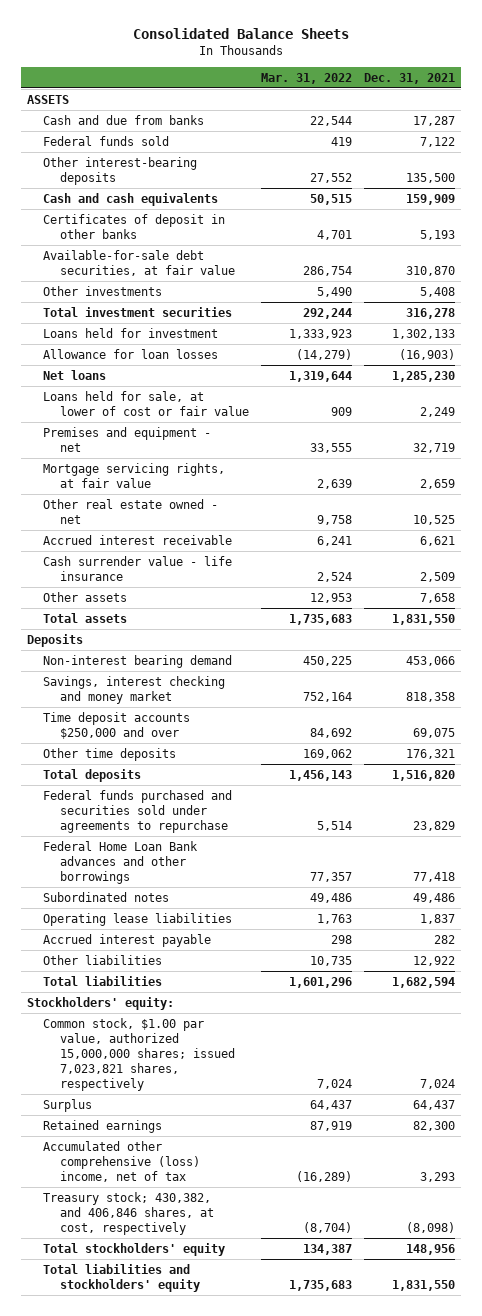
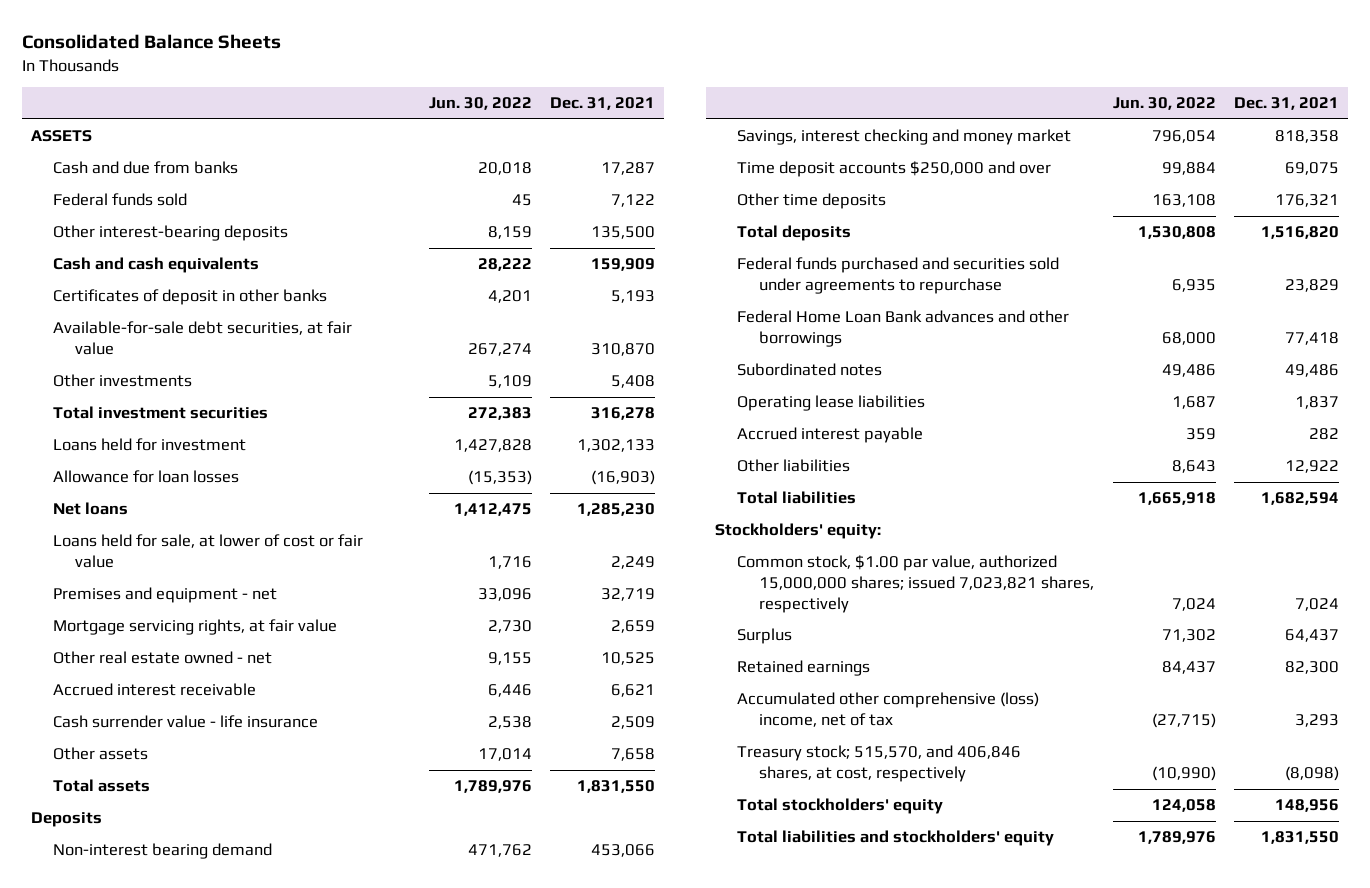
- | Mar. 31, 2022 | Dec. 31, 2021
+ | Jun. 30, 2022 | Dec. 31, 2021
- Treasury stock; 430,382, and 406,846 shares, at cost, respectively | (8,704) | (8,098)
+ Treasury stock; 515,570, and 406,846 shares, at cost, respectively | (10,990) | (8,098)

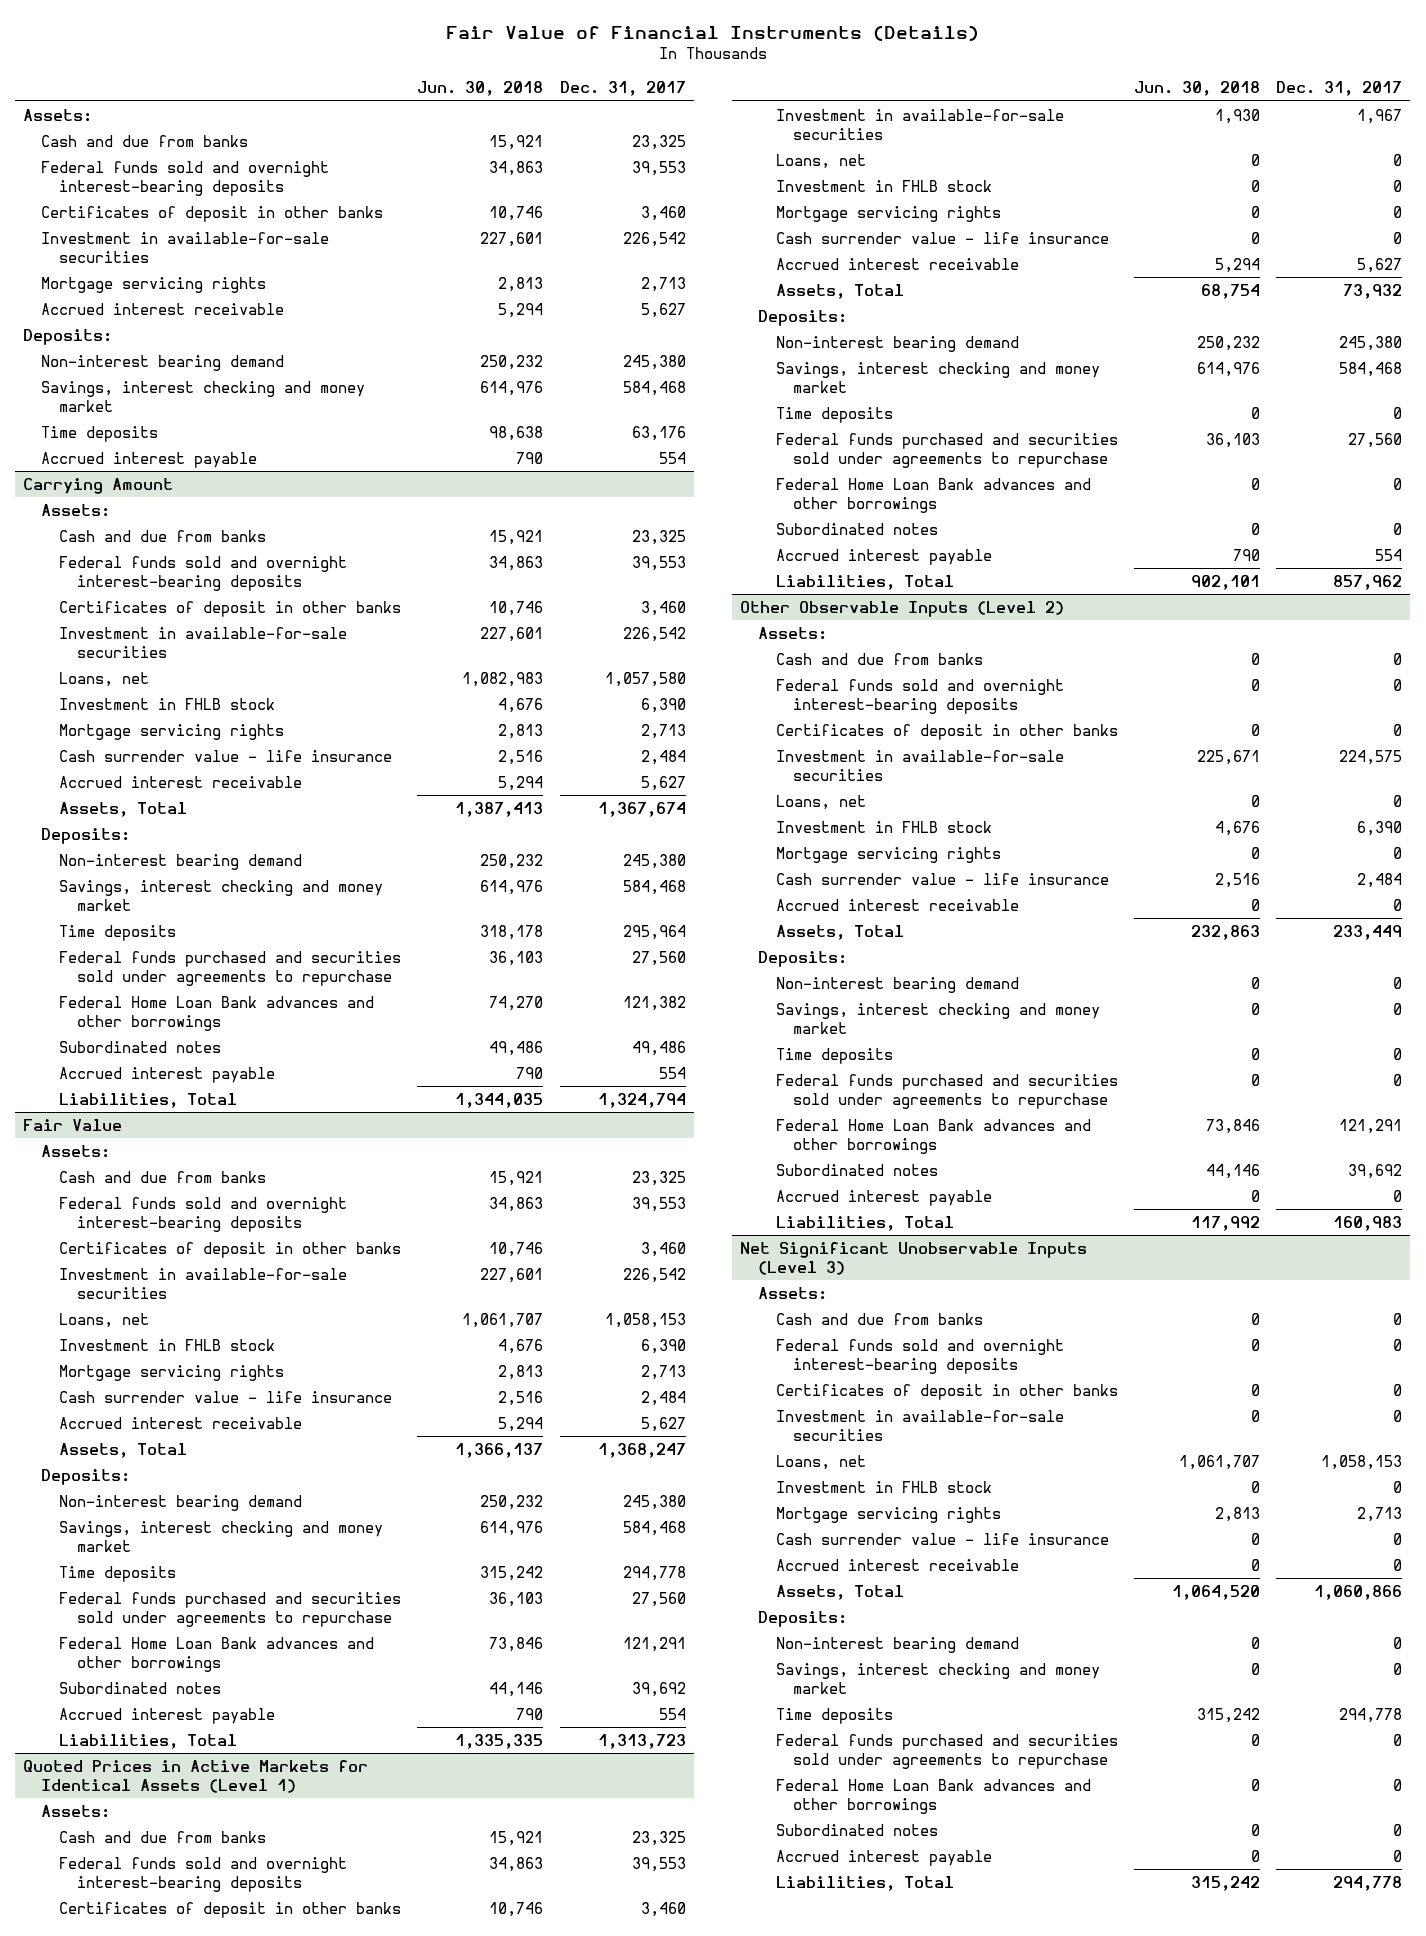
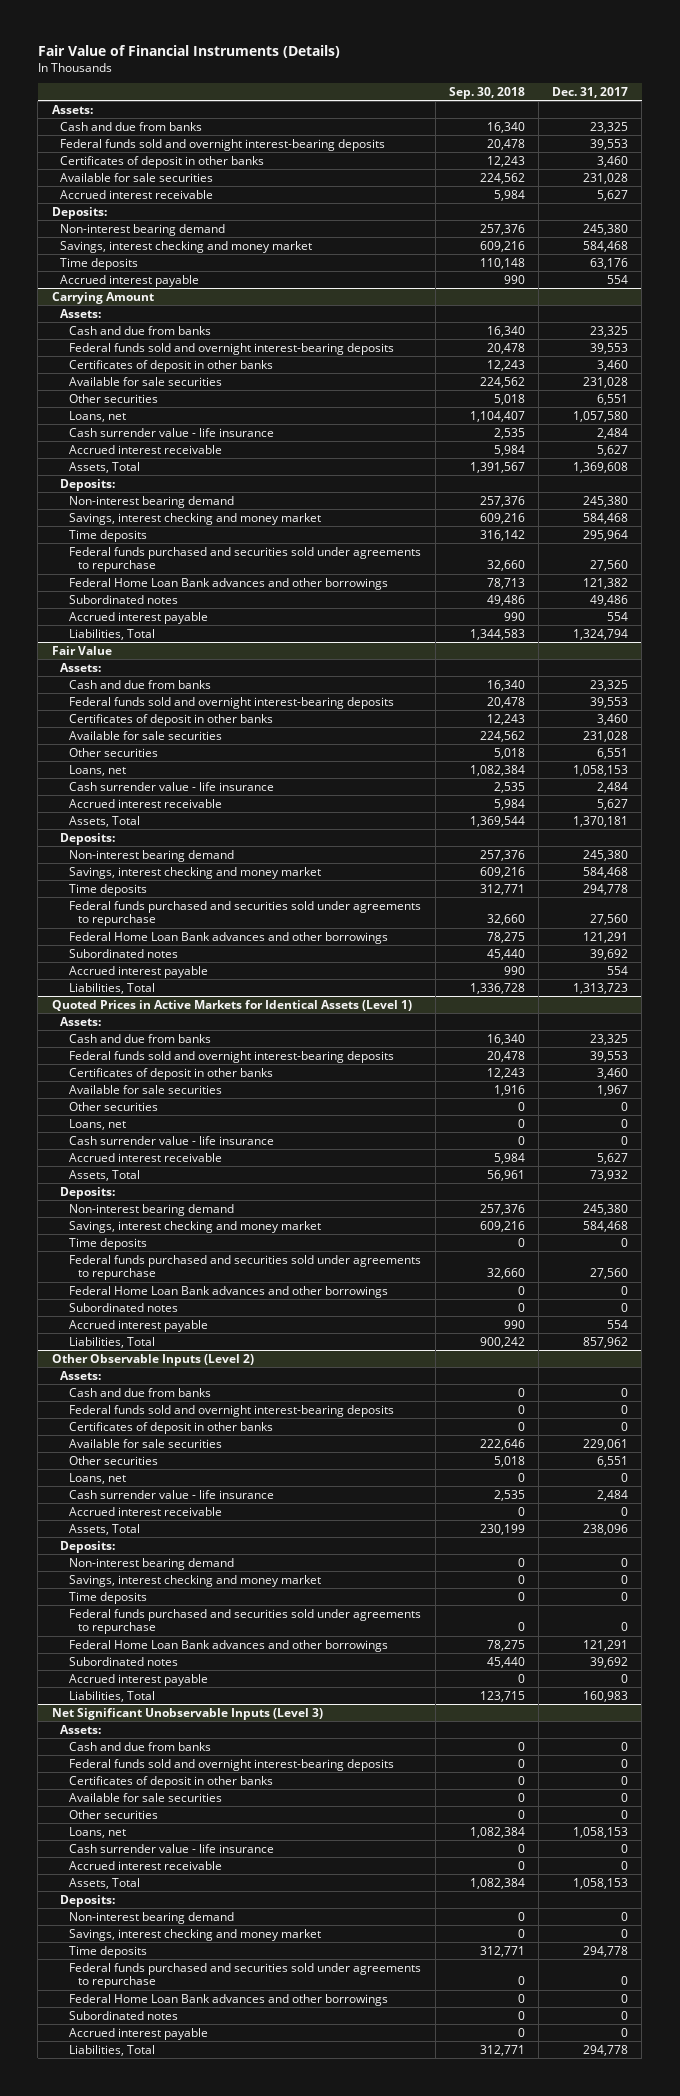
- | Jun. 30, 2018 | Dec. 31, 2017
+ | Sep. 30, 2018 | Dec. 31, 2017
- Investment in available-for-sale securities | 227,601 | 226,542
- Mortgage servicing rights | 2,813 | 2,713
+ Available for sale securities | 224,562 | 231,028
@ Carrying Amount
- Investment in available-for-sale securities | 227,601 | 226,542
+ Available for sale securities | 224,562 | 231,028
+ Other securities | 5,018 | 6,551
- Investment in FHLB stock | 4,676 | 6,390
- Mortgage servicing rights | 2,813 | 2,713
- Assets, Total | 1,387,413 | 1,367,674
+ Assets, Total | 1,391,567 | 1,369,608
@ Fair Value
- Investment in available-for-sale securities | 227,601 | 226,542
+ Available for sale securities | 224,562 | 231,028
+ Other securities | 5,018 | 6,551
- Investment in FHLB stock | 4,676 | 6,390
- Mortgage servicing rights | 2,813 | 2,713
- Assets, Total | 1,366,137 | 1,368,247
+ Assets, Total | 1,369,544 | 1,370,181
@ Quoted Prices in Active Markets for Identical Assets (Level 1)
- Investment in available-for-sale securities | 1,930 | 1,967
+ Available for sale securities | 1,916 | 1,967
+ Other securities | 0 | 0
- Investment in FHLB stock | 0 | 0
- Mortgage servicing rights | 0 | 0
@ Other Observable Inputs (Level 2)
- Investment in available-for-sale securities | 225,671 | 224,575
+ Available for sale securities | 222,646 | 229,061
+ Other securities | 5,018 | 6,551
- Investment in FHLB stock | 4,676 | 6,390
- Mortgage servicing rights | 0 | 0
- Assets, Total | 232,863 | 233,449
+ Assets, Total | 230,199 | 238,096
@ Net Significant Unobservable Inputs (Level 3)
- Investment in available-for-sale securities | 0 | 0
+ Available for sale securities | 0 | 0
+ Other securities | 0 | 0
- Investment in FHLB stock | 0 | 0
- Mortgage servicing rights | 2,813 | 2,713
- Assets, Total | 1,064,520 | 1,060,866
+ Assets, Total | 1,082,384 | 1,058,153

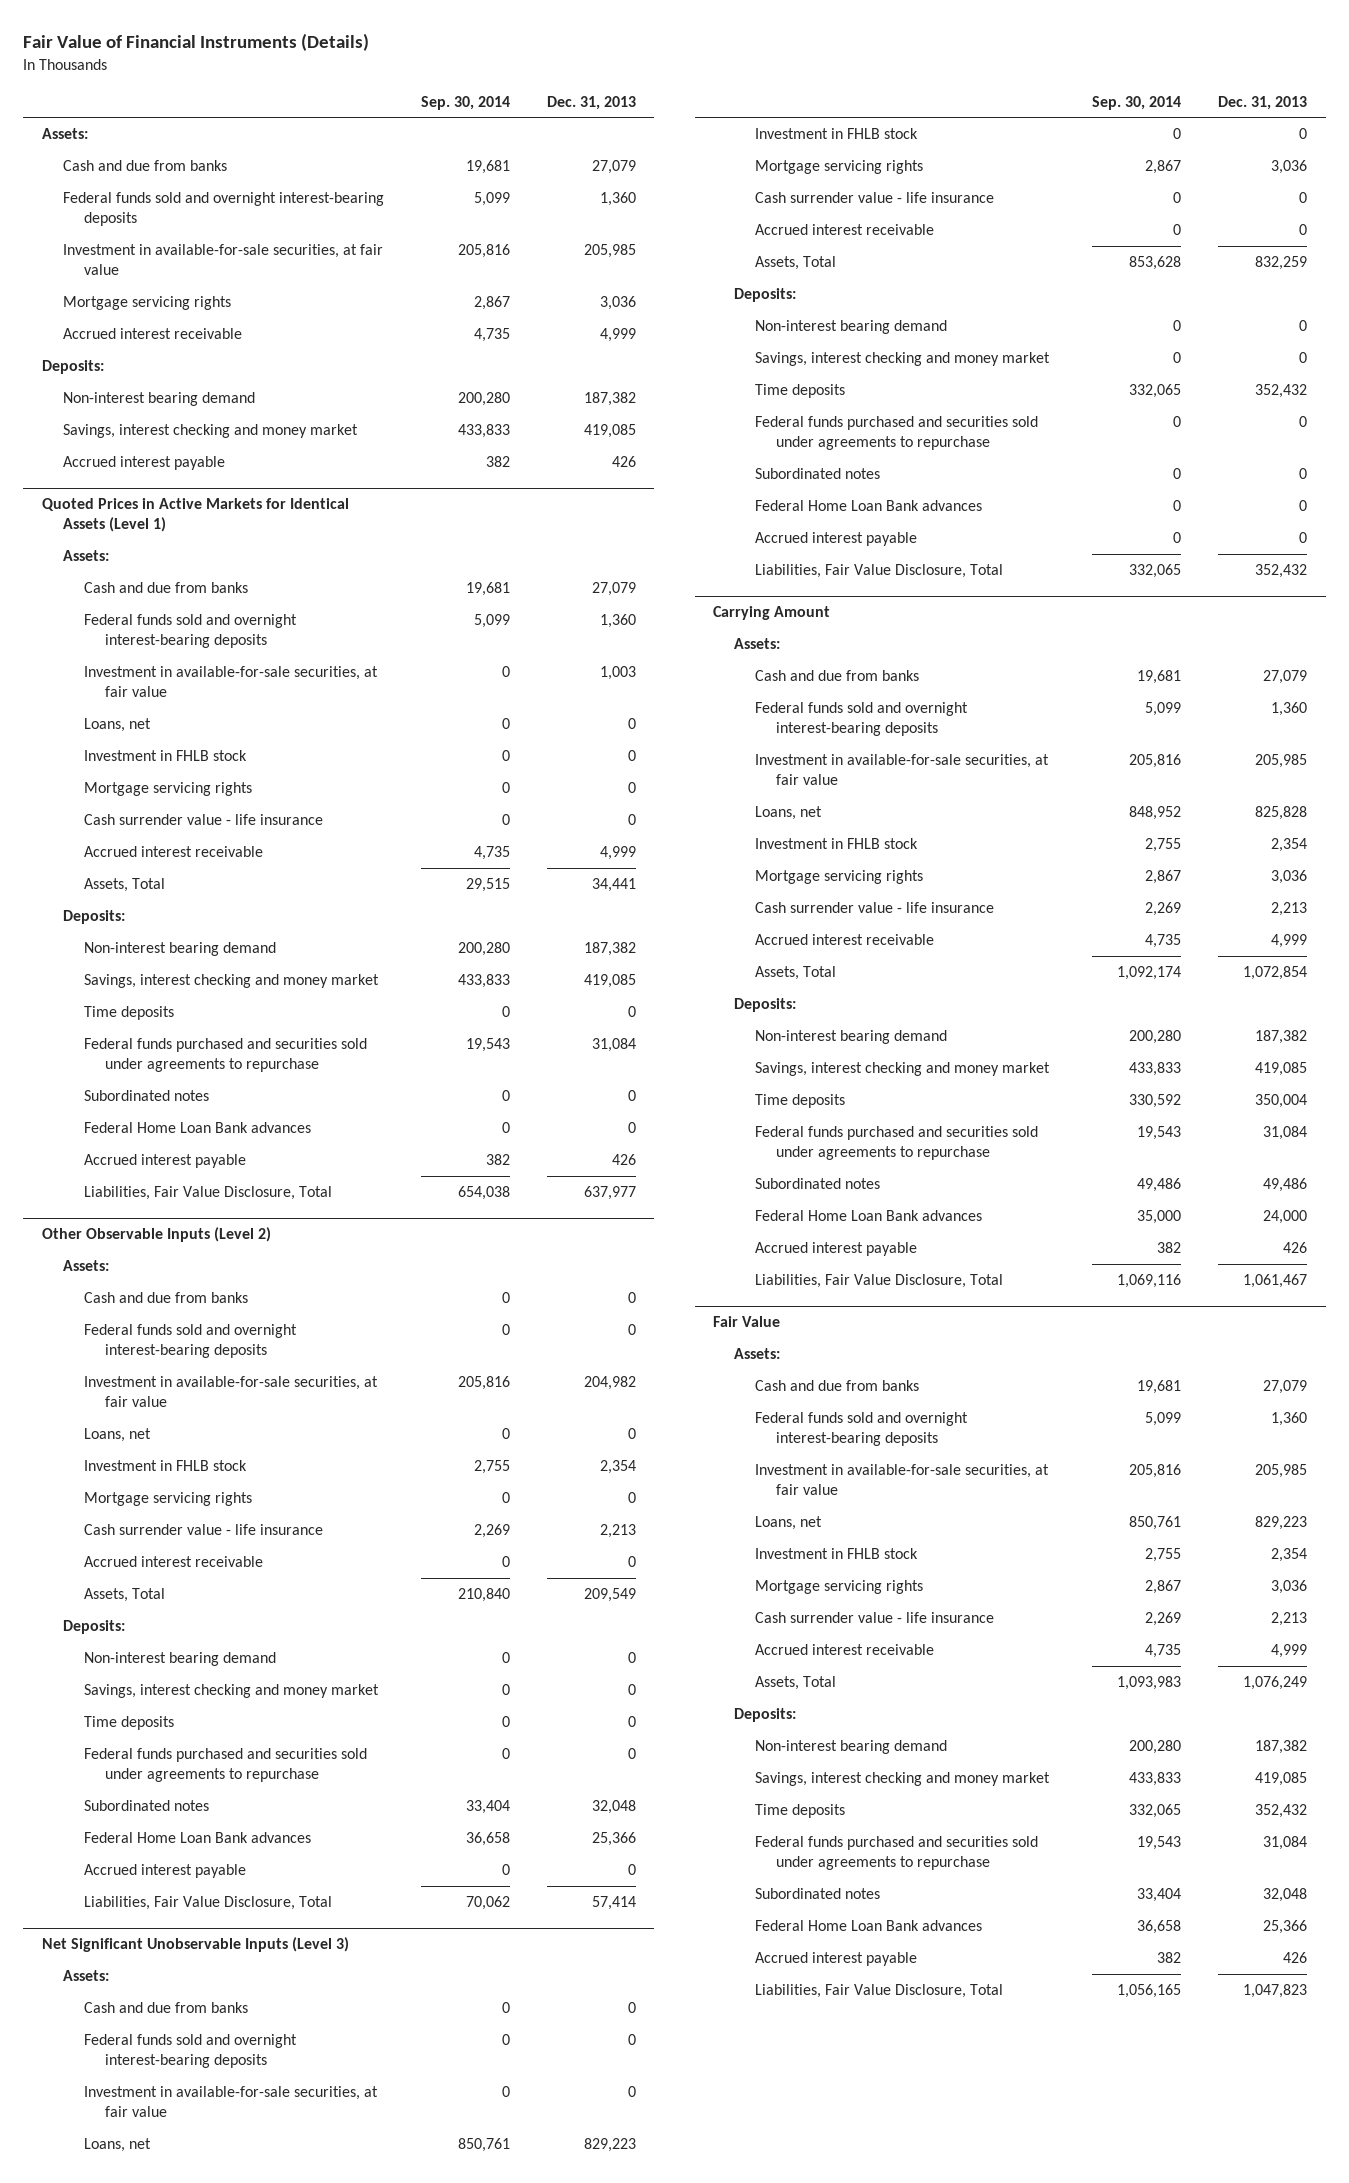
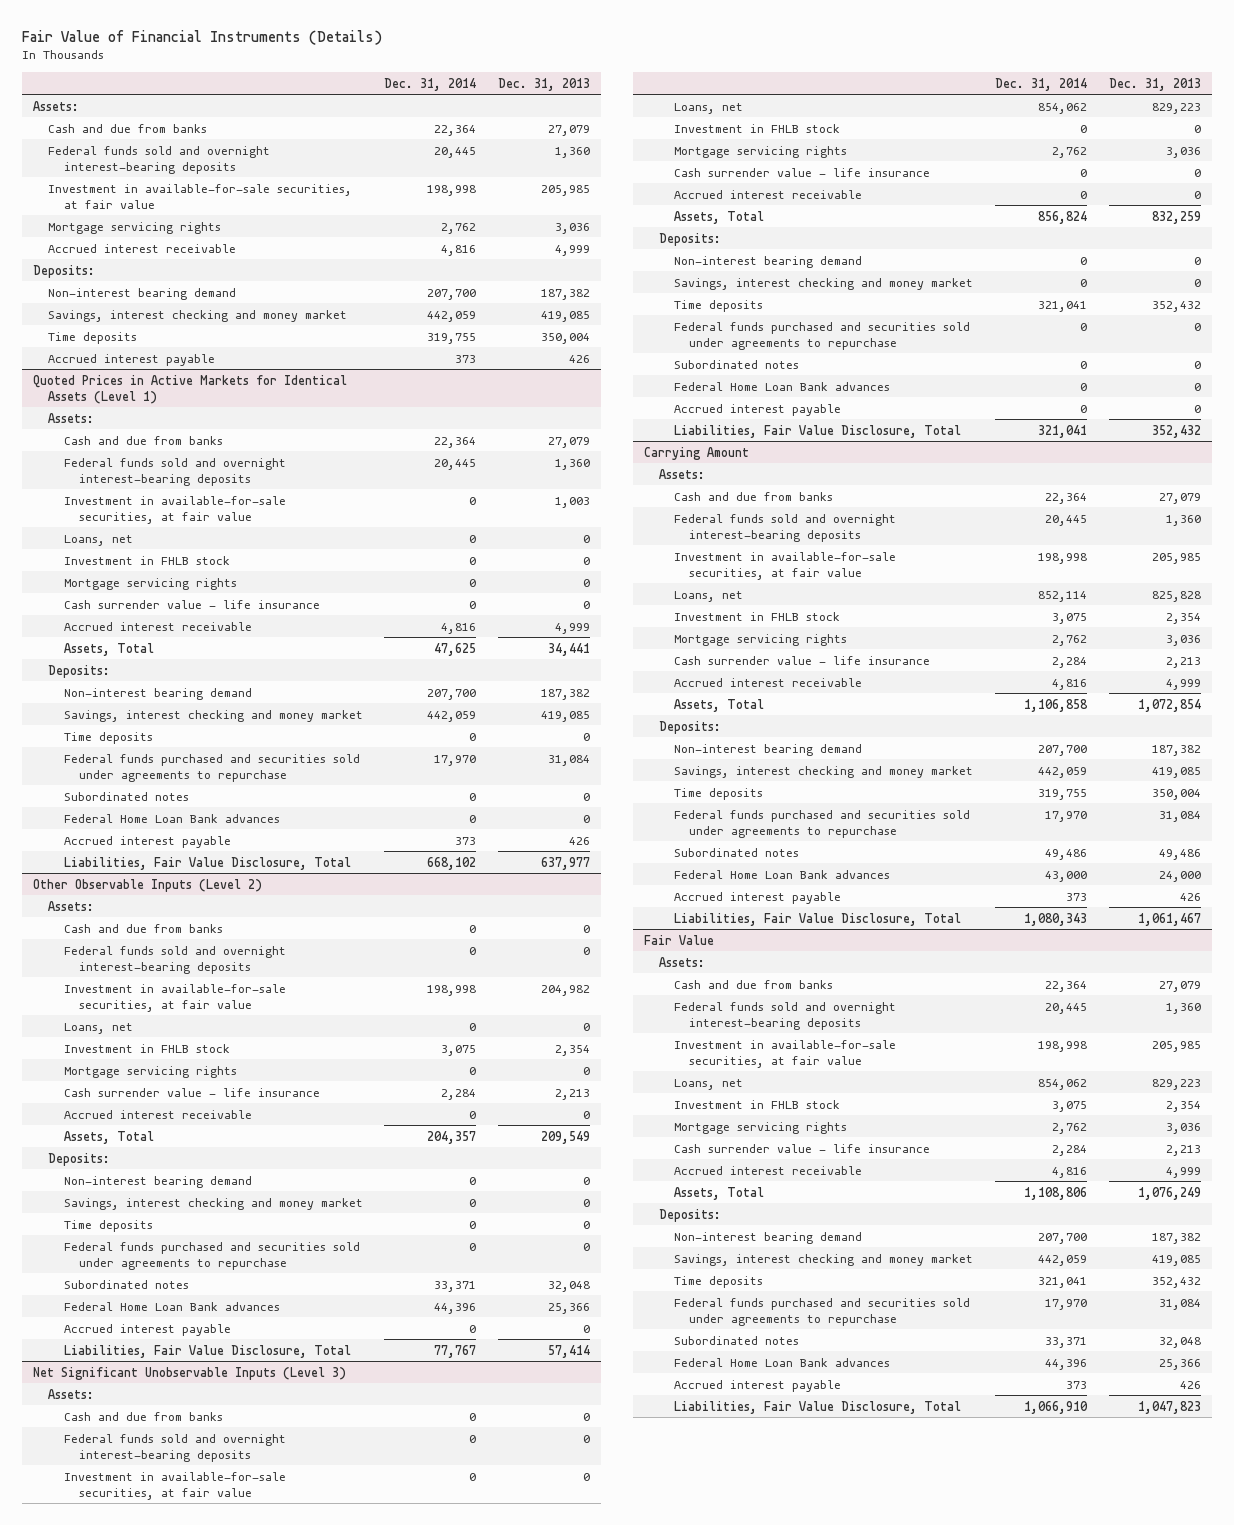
- | Sep. 30, 2014 | Dec. 31, 2013
+ | Dec. 31, 2014 | Dec. 31, 2013
+ Time deposits | 319,755 | 350,004

